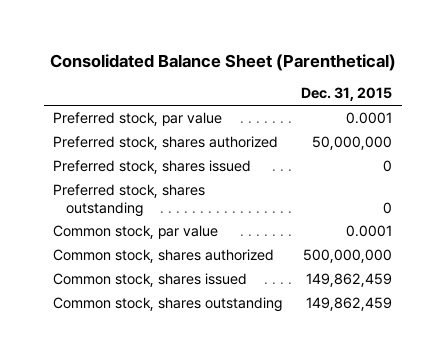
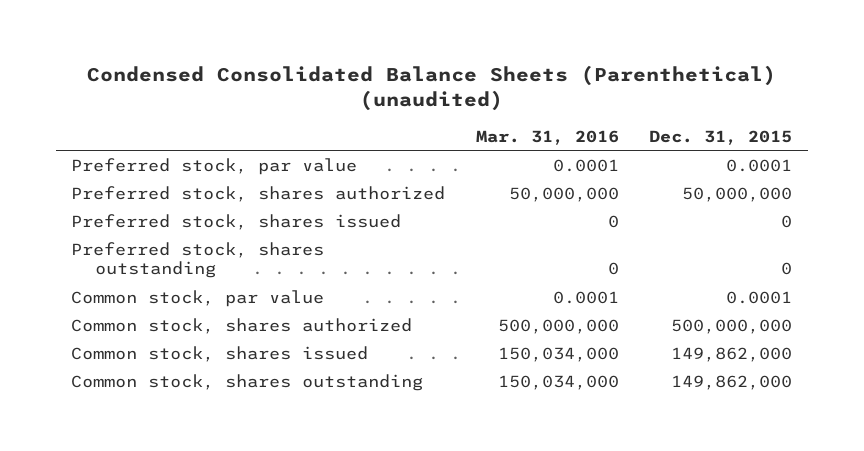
- Consolidated Balance Sheet (Parenthetical)
+ Condensed Consolidated Balance Sheets (Parenthetical) (unaudited)
- | Dec. 31, 2015
+ | Mar. 31, 2016 | Dec. 31, 2015
- Common stock, shares issued | 149,862,459
- Common stock, shares outstanding | 149,862,459
+ Common stock, shares issued | 150,034,000 | 149,862,000
+ Common stock, shares outstanding | 150,034,000 | 149,862,000

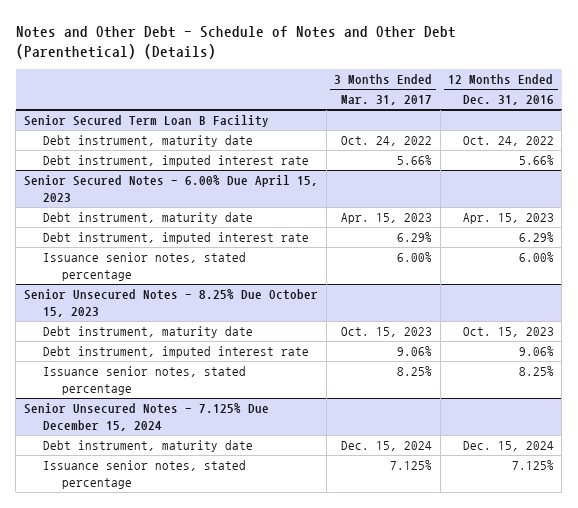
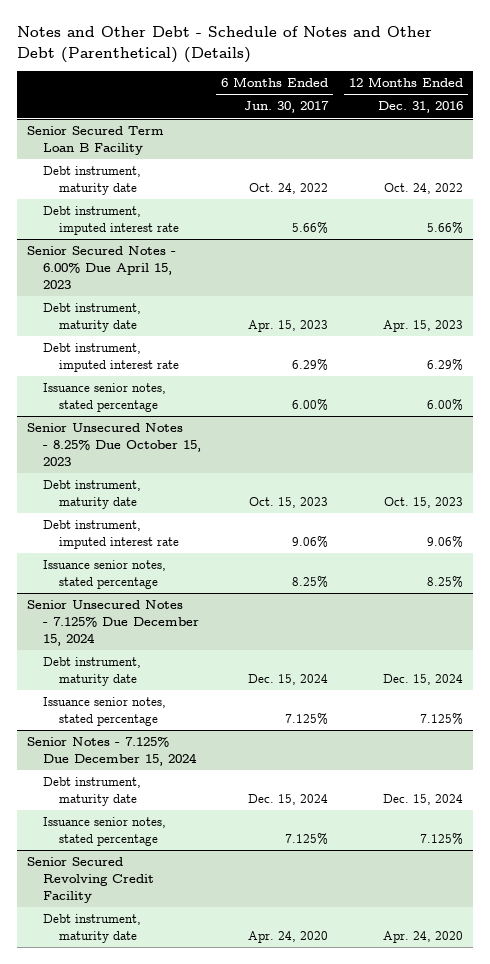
- | 3 Months Ended Mar. 31, 2017 | 12 Months Ended Dec. 31, 2016
+ | 6 Months Ended Jun. 30, 2017 | 12 Months Ended Dec. 31, 2016
+ Senior Notes - 7.125% Due December 15, 2024
+ Debt instrument, maturity date | Dec. 15, 2024 | Dec. 15, 2024
+ Issuance senior notes, stated percentage | 7.125% | 7.125%
+ Senior Secured Revolving Credit Facility
+ Debt instrument, maturity date | Apr. 24, 2020 | Apr. 24, 2020

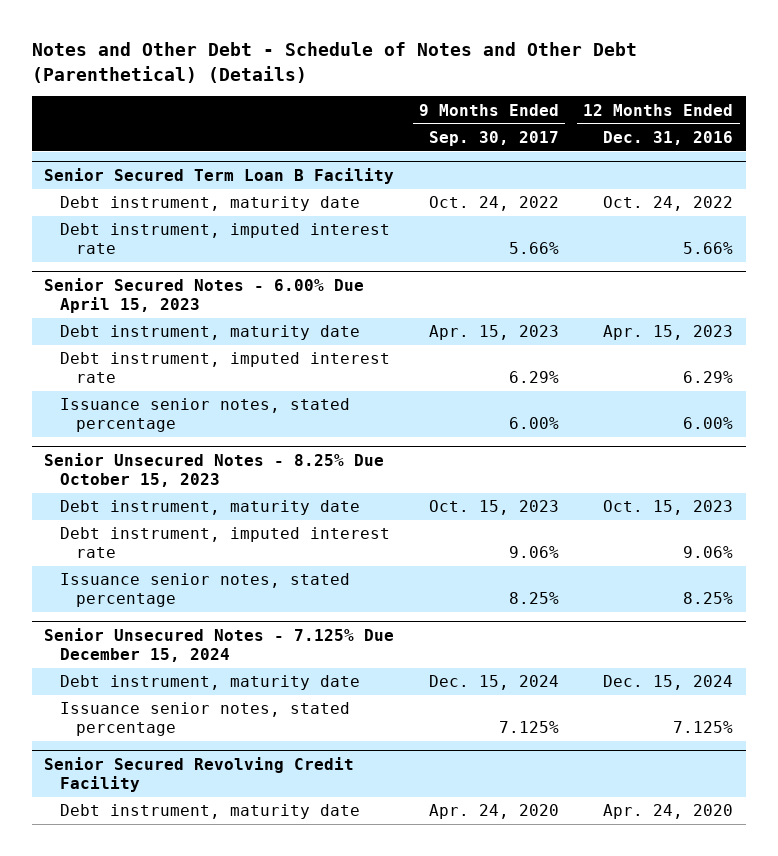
- | 6 Months Ended Jun. 30, 2017 | 12 Months Ended Dec. 31, 2016
+ | 9 Months Ended Sep. 30, 2017 | 12 Months Ended Dec. 31, 2016
- Senior Notes - 7.125% Due December 15, 2024
- Debt instrument, maturity date | Dec. 15, 2024 | Dec. 15, 2024
- Issuance senior notes, stated percentage | 7.125% | 7.125%

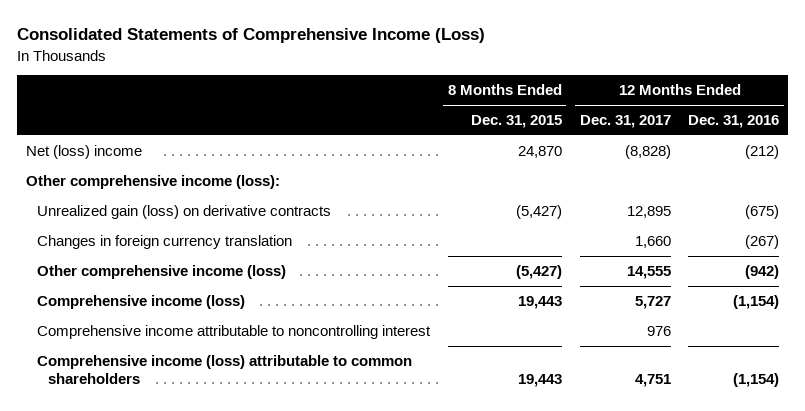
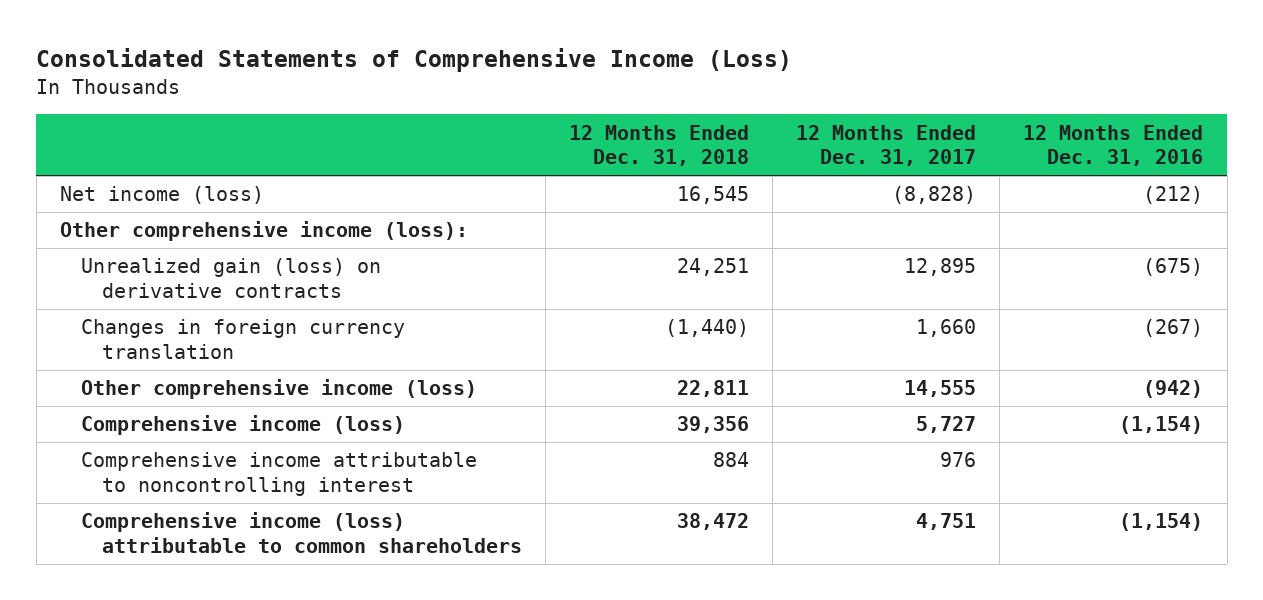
- | 8 Months Ended Dec. 31, 2015 | 12 Months Ended Dec. 31, 2017 | 12 Months Ended Dec. 31, 2016
+ | 12 Months Ended Dec. 31, 2018 | 12 Months Ended Dec. 31, 2017 | 12 Months Ended Dec. 31, 2016
- Net (loss) income | 24,870 | (8,828) | (212)
+ Net income (loss) | 16,545 | (8,828) | (212)

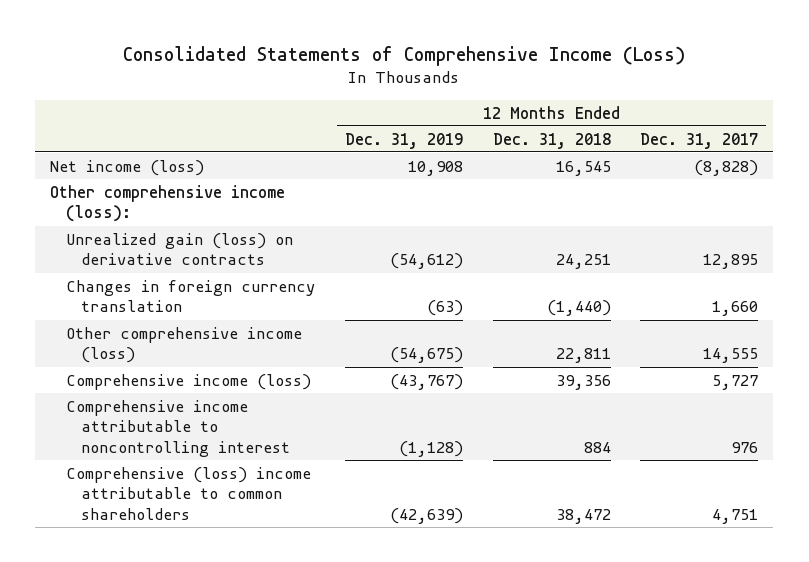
- | 12 Months Ended Dec. 31, 2018 | 12 Months Ended Dec. 31, 2017 | 12 Months Ended Dec. 31, 2016
+ | 12 Months Ended Dec. 31, 2019 | 12 Months Ended Dec. 31, 2018 | 12 Months Ended Dec. 31, 2017
- Comprehensive income (loss) attributable to common shareholders | 38,472 | 4,751 | (1,154)
+ Comprehensive (loss) income attributable to common shareholders | (42,639) | 38,472 | 4,751

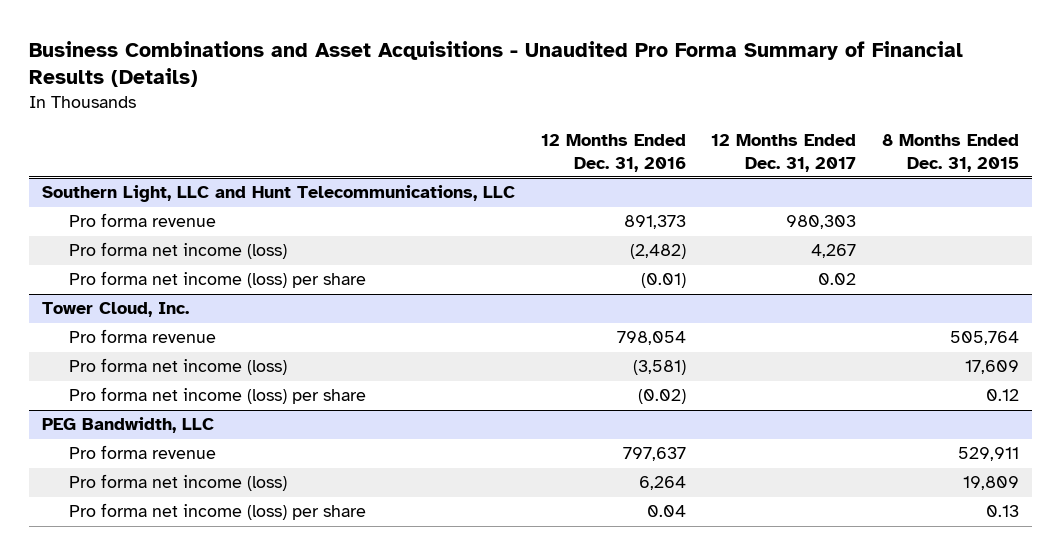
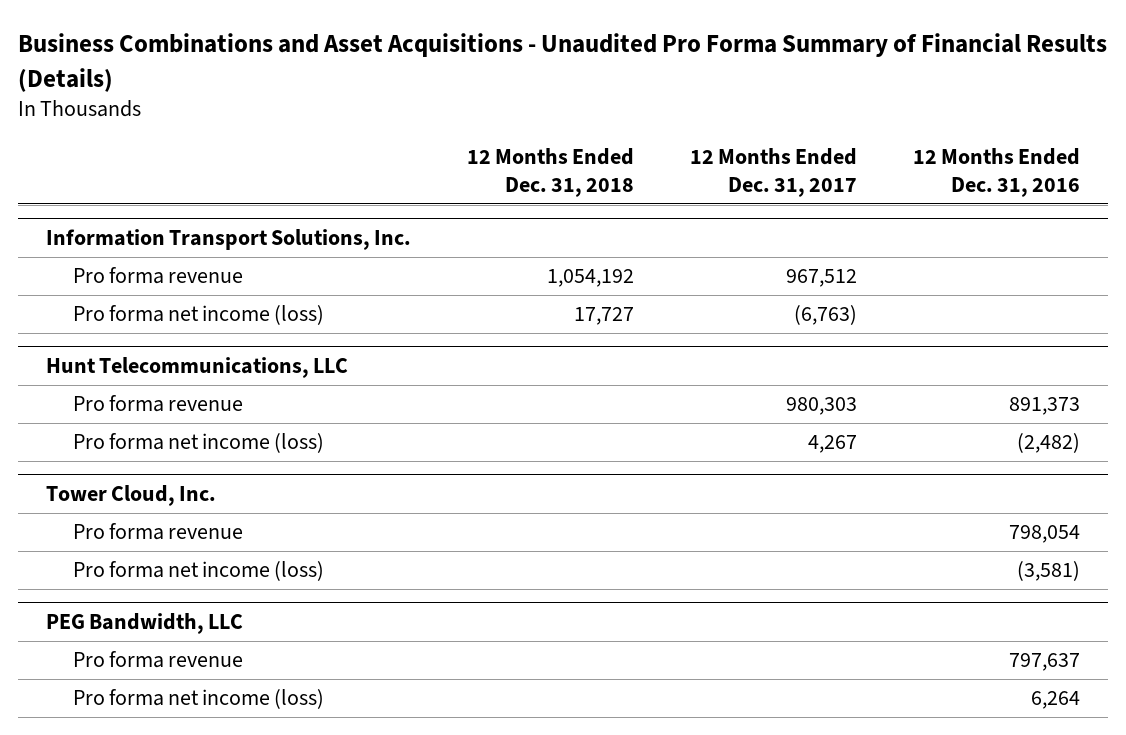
- | 12 Months Ended Dec. 31, 2016 | 12 Months Ended Dec. 31, 2017 | 8 Months Ended Dec. 31, 2015
+ | 12 Months Ended Dec. 31, 2018 | 12 Months Ended Dec. 31, 2017 | 12 Months Ended Dec. 31, 2016
- Southern Light, LLC and Hunt Telecommunications, LLC
+ Information Transport Solutions, Inc.
+ Pro forma revenue | 1,054,192 | 967,512 |
+ Pro forma net income (loss) | 17,727 | (6,763) |
+ Hunt Telecommunications, LLC
- Pro forma net income (loss) per share | (0.01) | 0.02 |
@ Tower Cloud, Inc.
- Pro forma net income (loss) per share | (0.02) | | 0.12
@ PEG Bandwidth, LLC
- Pro forma net income (loss) per share | 0.04 | | 0.13

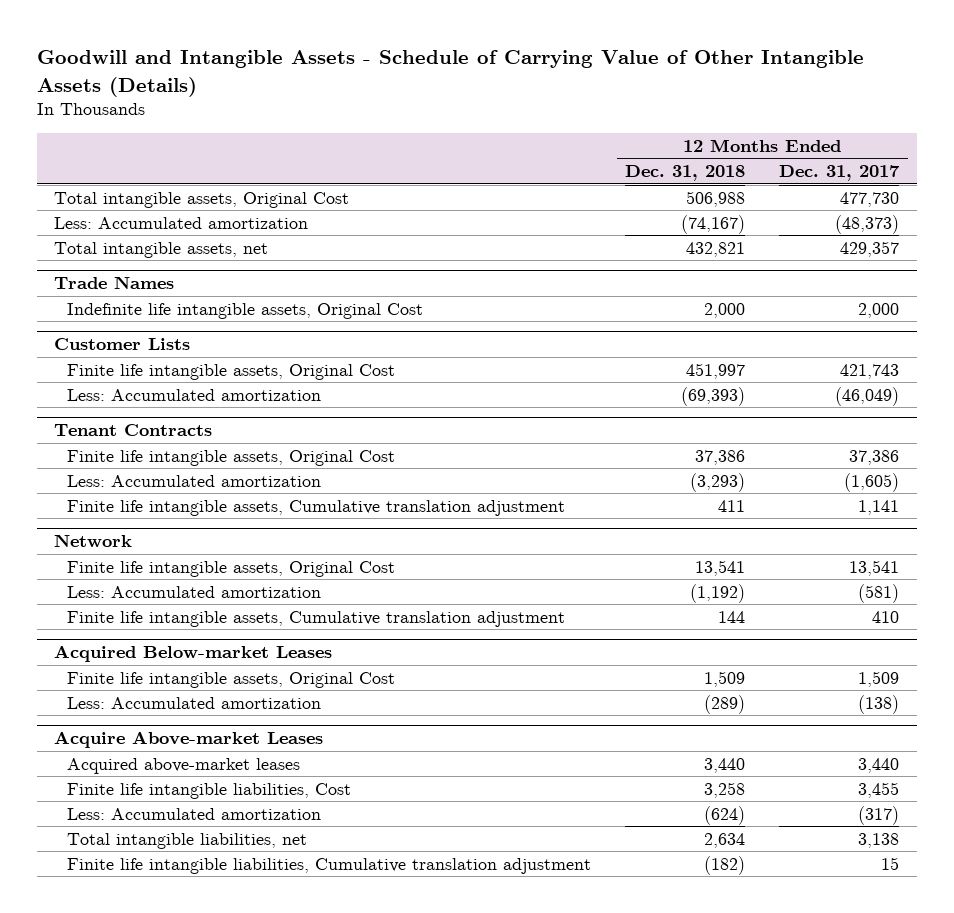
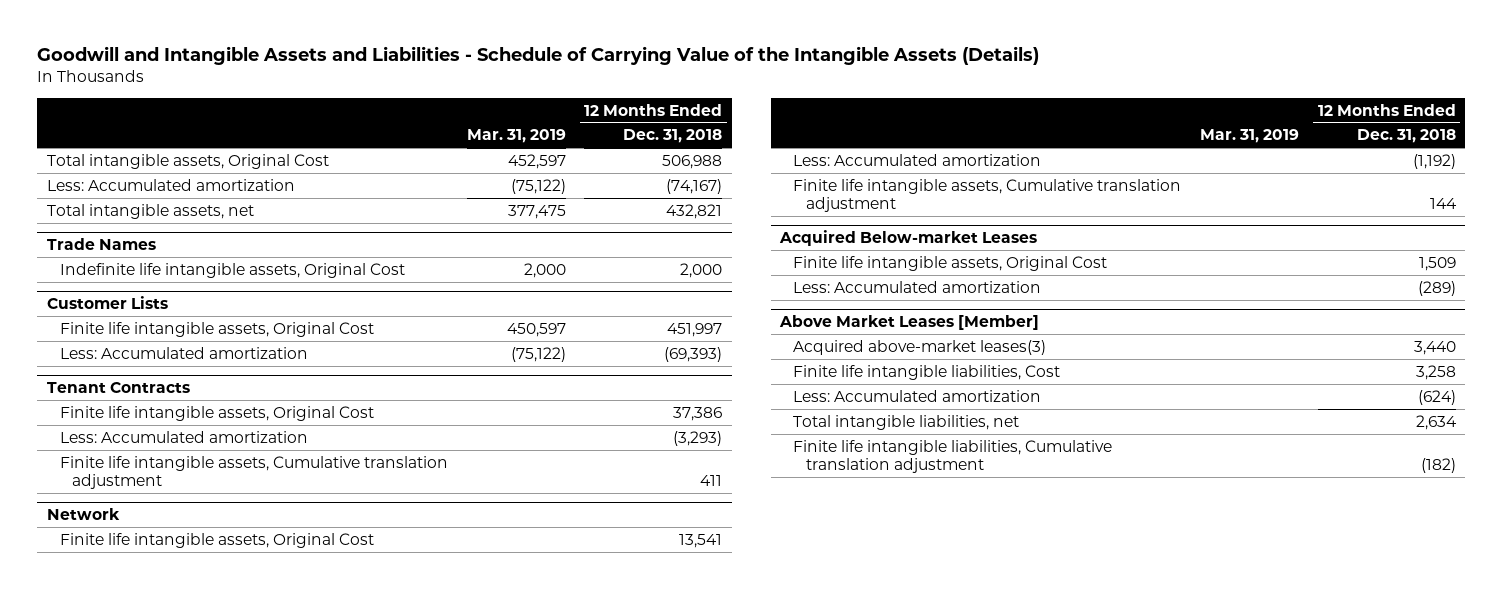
- Goodwill and Intangible Assets - Schedule of Carrying Value of Other Intangible Assets (Details)
+ Goodwill and Intangible Assets and Liabilities - Schedule of Carrying Value of the Intangible Assets (Details)
- | 12 Months Ended Dec. 31, 2018 | 12 Months Ended Dec. 31, 2017
+ | Mar. 31, 2019 | 12 Months Ended Dec. 31, 2018
- Acquire Above-market Leases
- Acquired above-market leases | 3,440 | 3,440
+ Above Market Leases [Member]
+ Acquired above-market leases(3) | | 3,440

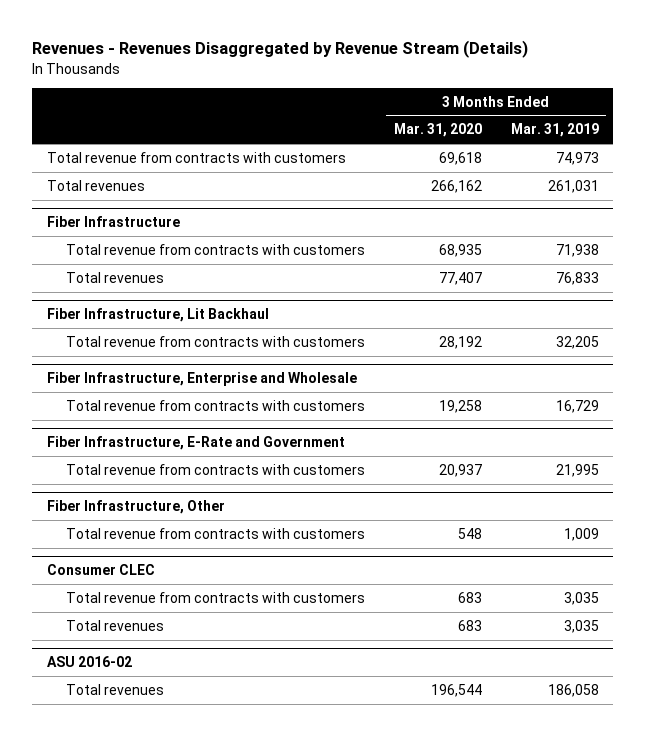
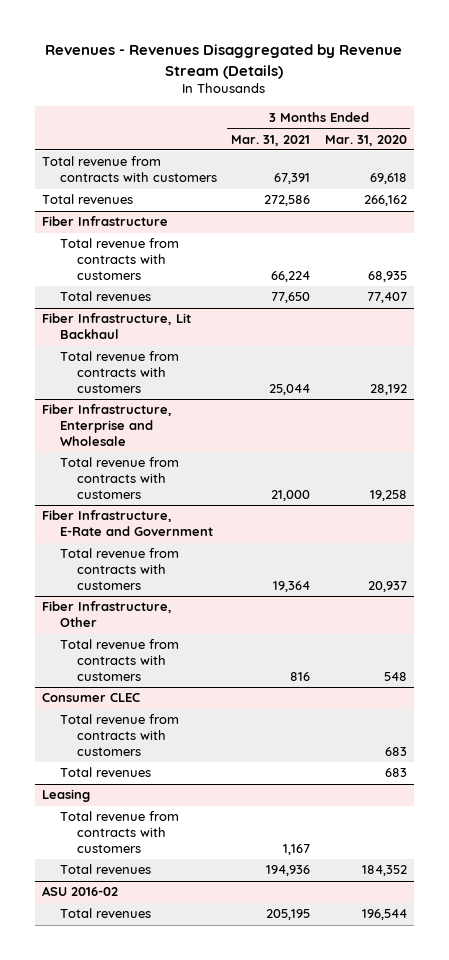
- | 3 Months Ended Mar. 31, 2020 | 3 Months Ended Mar. 31, 2019
+ | 3 Months Ended Mar. 31, 2021 | 3 Months Ended Mar. 31, 2020
+ Leasing
+ Total revenue from contracts with customers | 1,167 |
+ Total revenues | 194,936 | 184,352

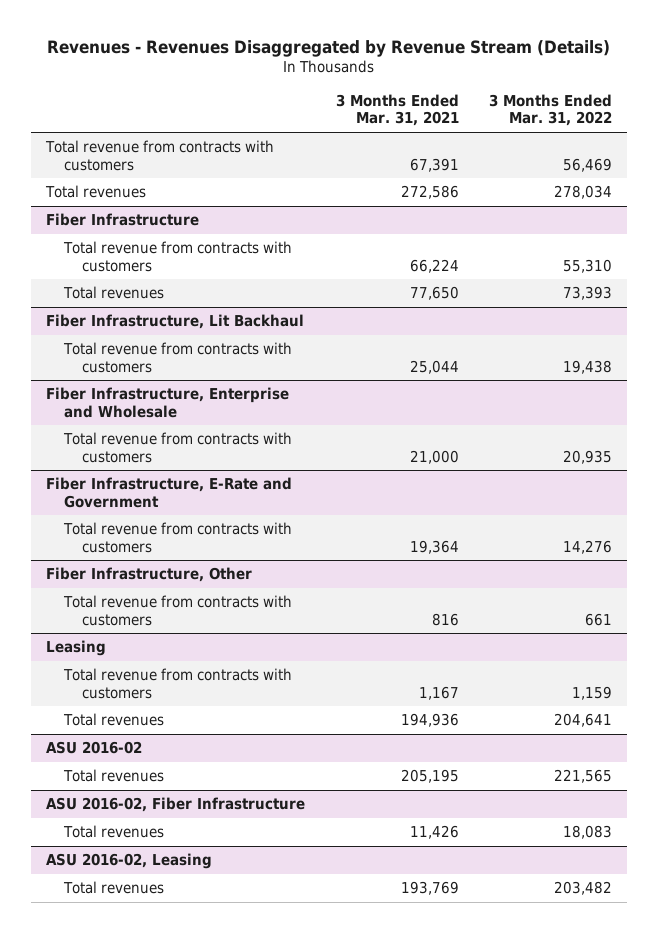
- | 3 Months Ended Mar. 31, 2021 | 3 Months Ended Mar. 31, 2020
+ | 3 Months Ended Mar. 31, 2021 | 3 Months Ended Mar. 31, 2022
- Consumer CLEC
- Total revenue from contracts with customers | | 683
- Total revenues | | 683
+ ASU 2016-02, Fiber Infrastructure
+ Total revenues | 11,426 | 18,083
+ ASU 2016-02, Leasing
+ Total revenues | 193,769 | 203,482

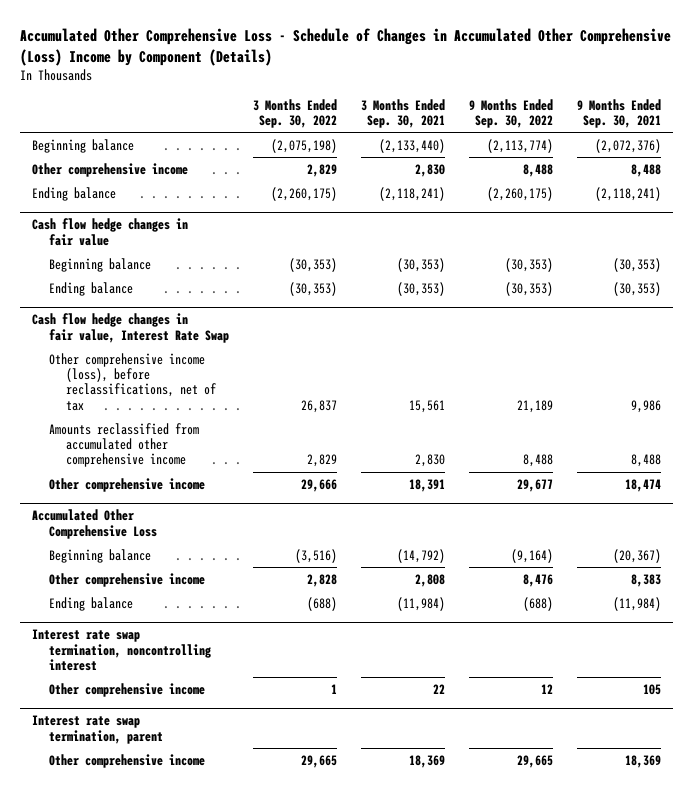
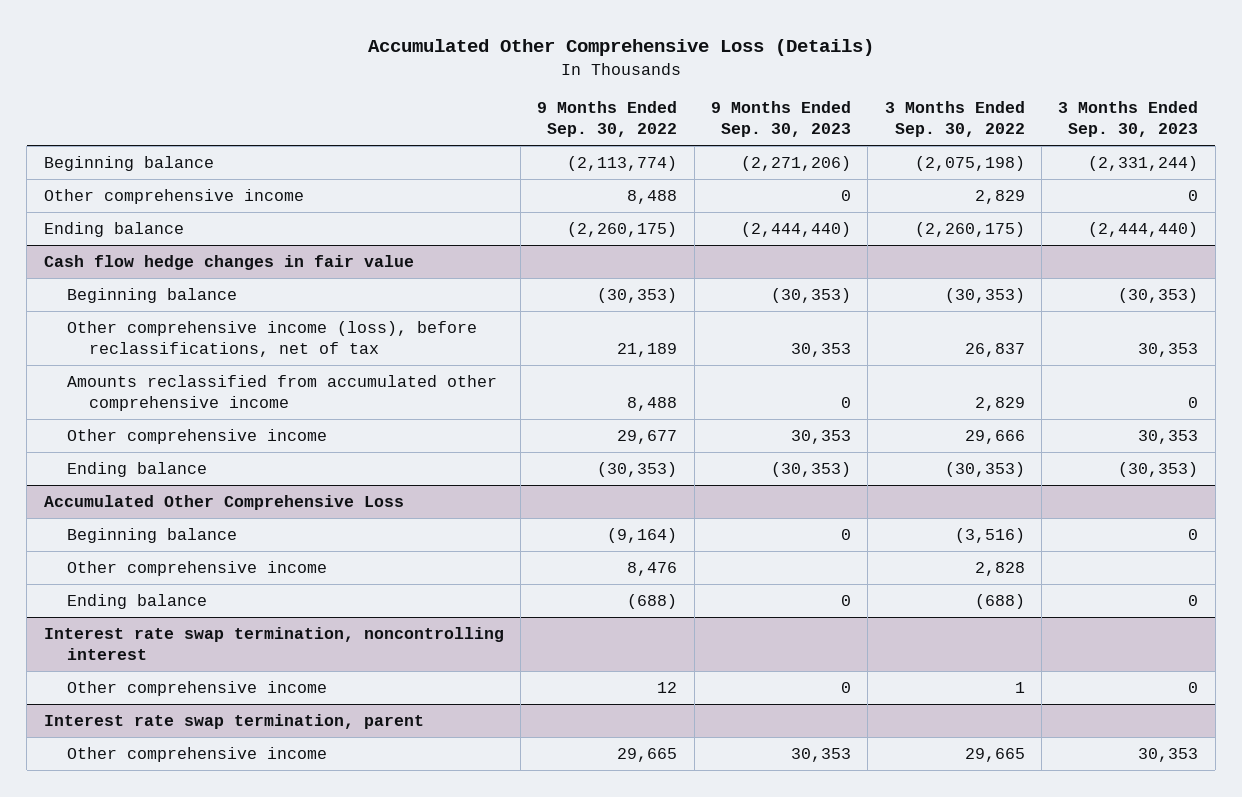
- Accumulated Other Comprehensive Loss - Schedule of Changes in Accumulated Other Comprehensive (Loss) Income by Component (Details)
+ Accumulated Other Comprehensive Loss (Details)
- | 3 Months Ended Sep. 30, 2022 | 3 Months Ended Sep. 30, 2021 | 9 Months Ended Sep. 30, 2022 | 9 Months Ended Sep. 30, 2021
+ | 9 Months Ended Sep. 30, 2022 | 9 Months Ended Sep. 30, 2023 | 3 Months Ended Sep. 30, 2022 | 3 Months Ended Sep. 30, 2023
- Cash flow hedge changes in fair value, Interest Rate Swap
@ Cash flow hedge changes in fair value
moved down: Ending balance | (30,353) | (30,353) | (30,353) | (30,353)

